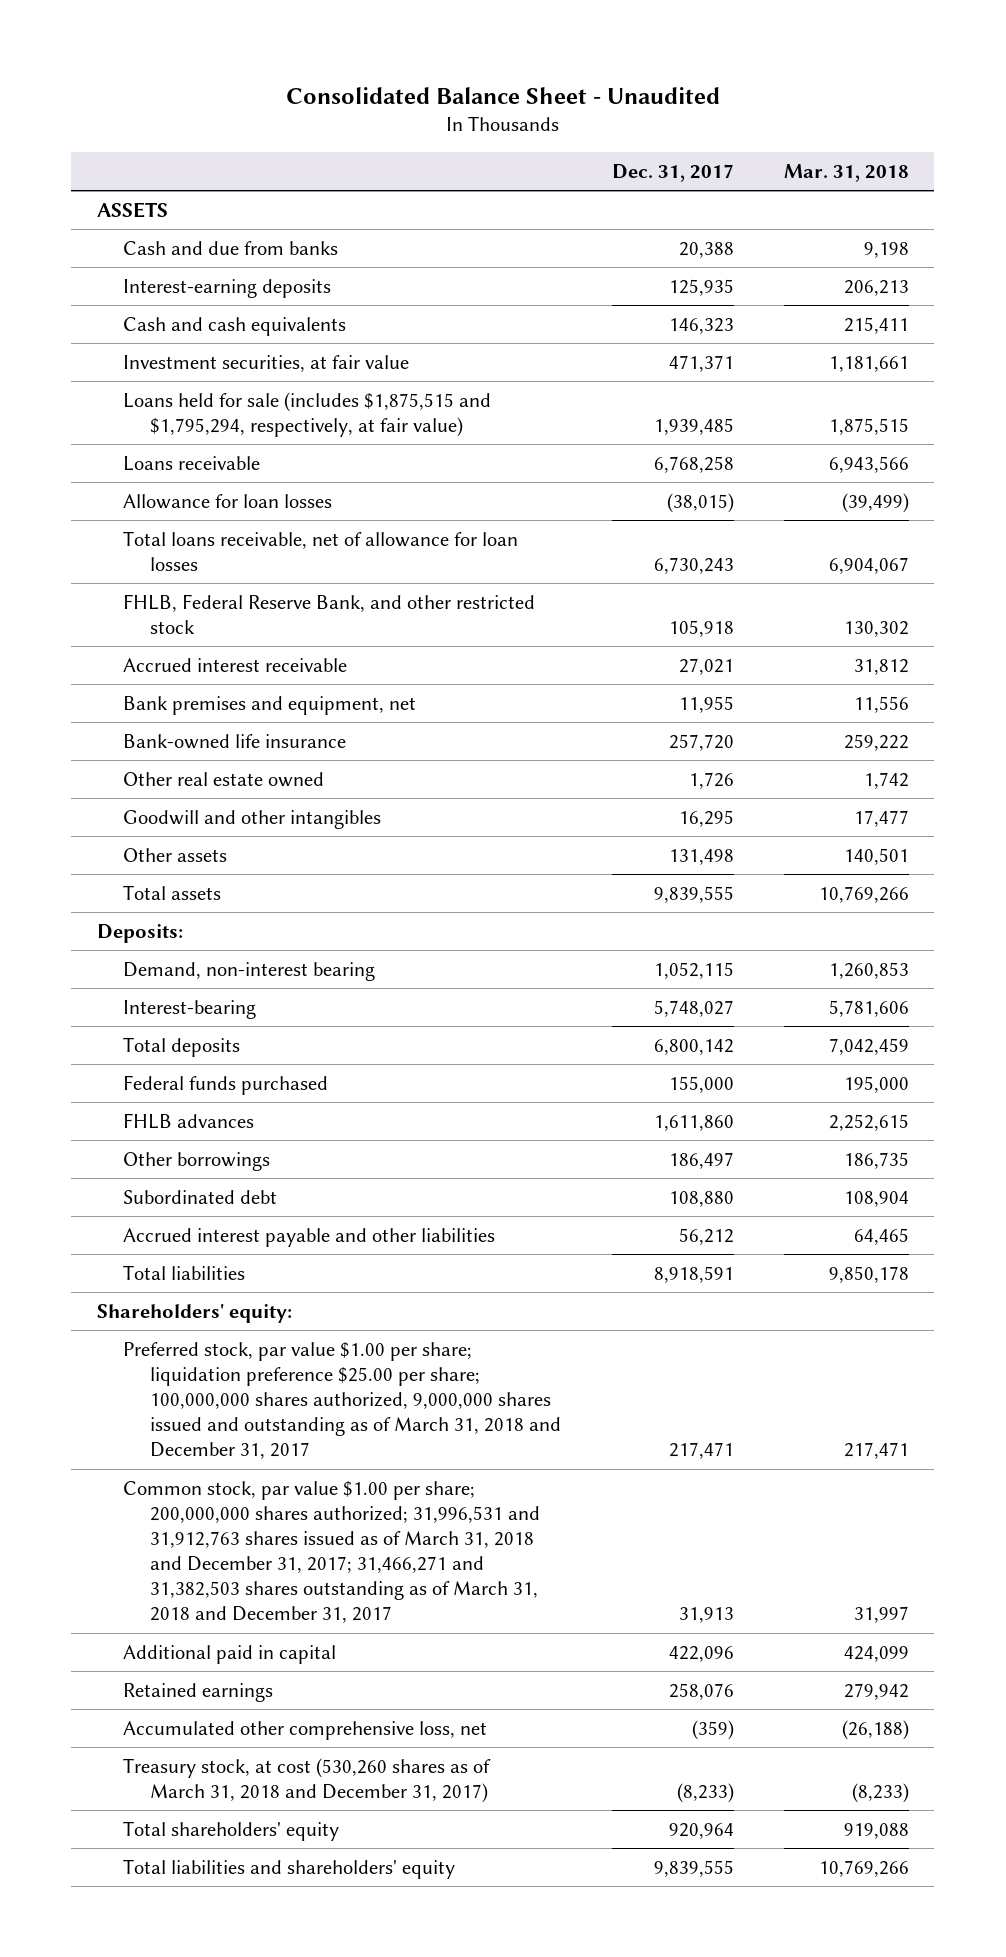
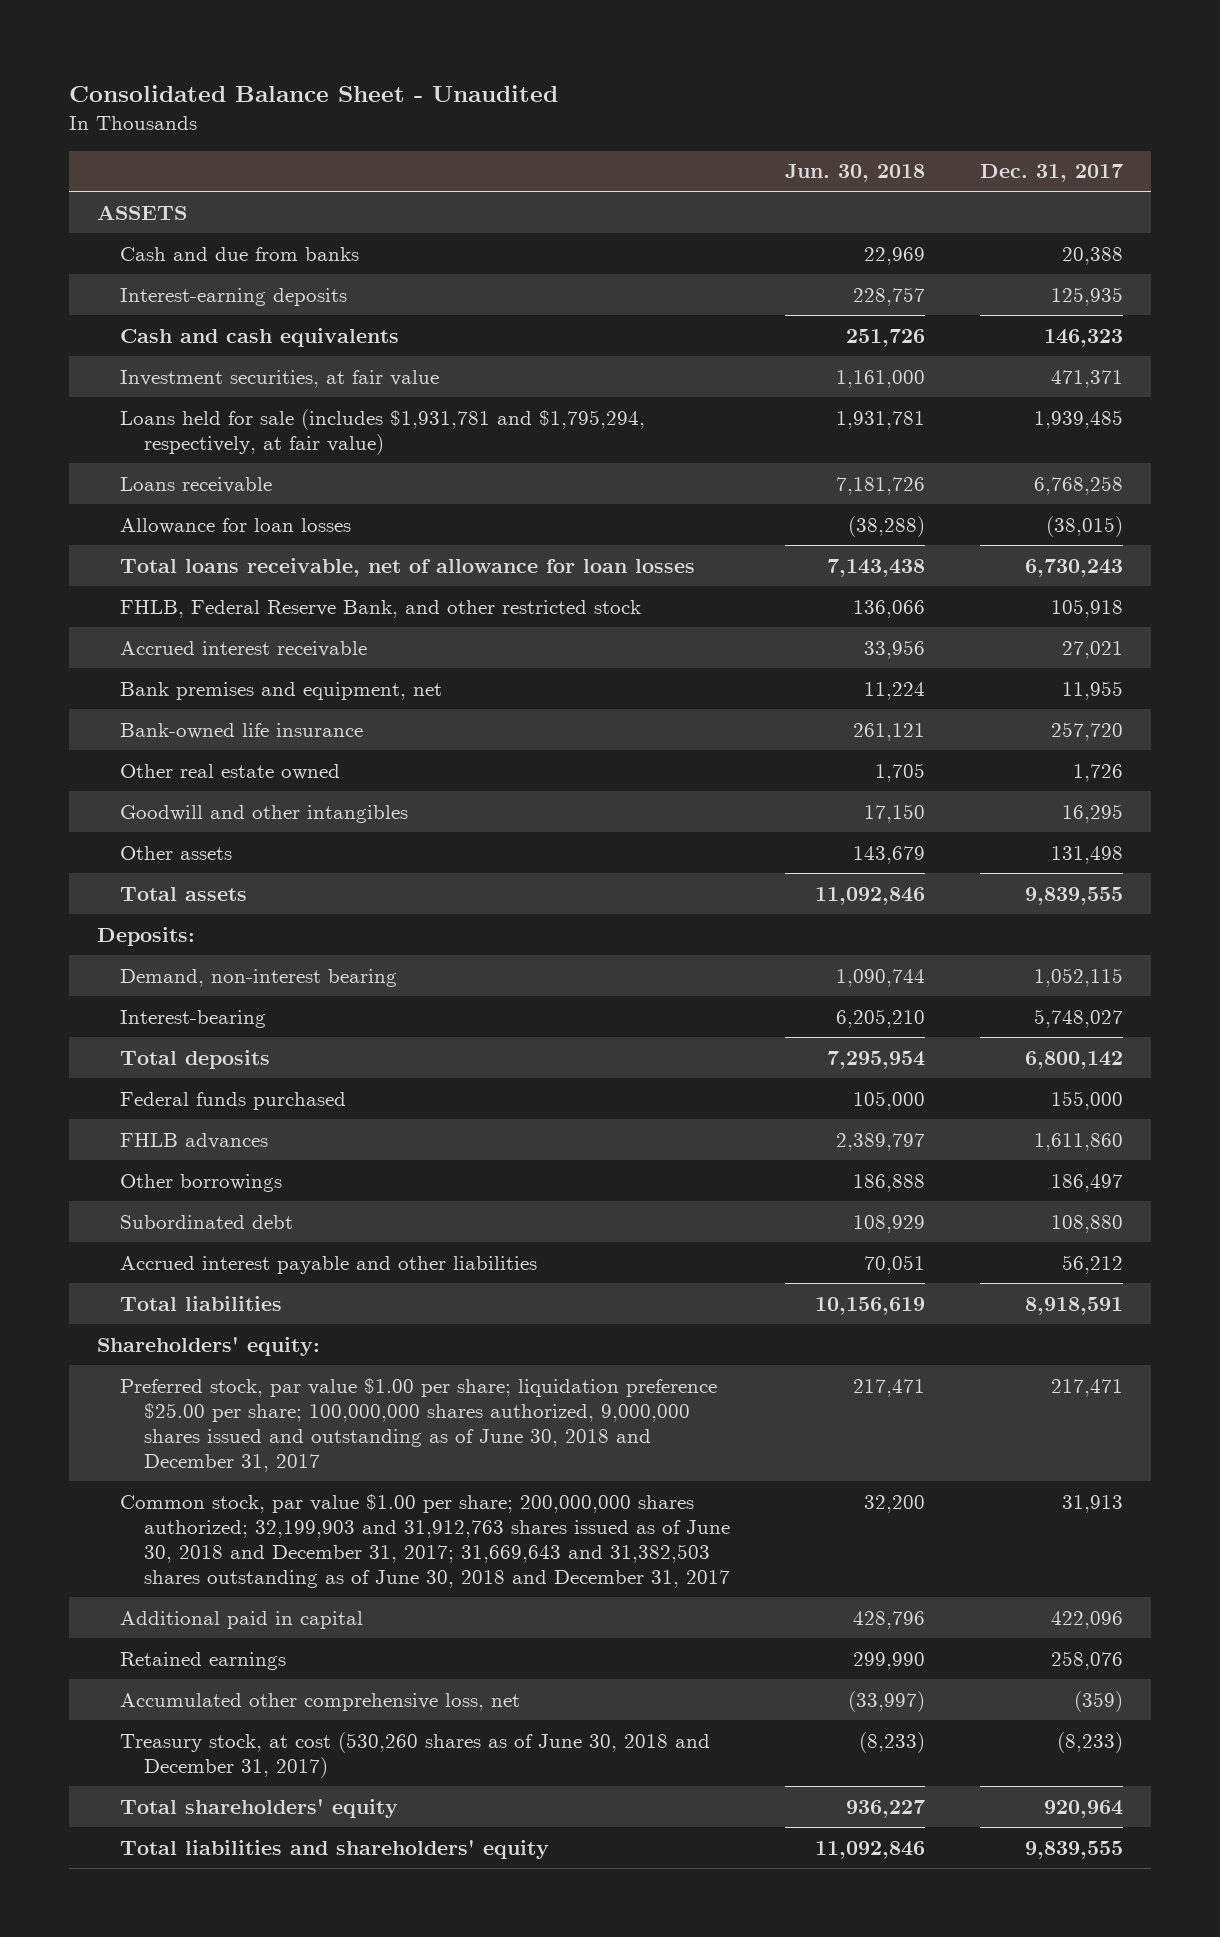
- | Dec. 31, 2017 | Mar. 31, 2018
+ | Jun. 30, 2018 | Dec. 31, 2017
- Loans held for sale (includes $1,875,515 and $1,795,294, respectively, at fair value) | 1,939,485 | 1,875,515
+ Loans held for sale (includes $1,931,781 and $1,795,294, respectively, at fair value) | 1,931,781 | 1,939,485
- Preferred stock, par value $1.00 per share; liquidation preference $25.00 per share; 100,000,000 shares authorized, 9,000,000 shares issued and outstanding as of March 31, 2018 and December 31, 2017 | 217,471 | 217,471
- Common stock, par value $1.00 per share; 200,000,000 shares authorized; 31,996,531 and 31,912,763 shares issued as of March 31, 2018 and December 31, 2017; 31,466,271 and 31,382,503 shares outstanding as of March 31, 2018 and December 31, 2017 | 31,913 | 31,997
+ Preferred stock, par value $1.00 per share; liquidation preference $25.00 per share; 100,000,000 shares authorized, 9,000,000 shares issued and outstanding as of June 30, 2018 and December 31, 2017 | 217,471 | 217,471
+ Common stock, par value $1.00 per share; 200,000,000 shares authorized; 32,199,903 and 31,912,763 shares issued as of June 30, 2018 and December 31, 2017; 31,669,643 and 31,382,503 shares outstanding as of June 30, 2018 and December 31, 2017 | 32,200 | 31,913
- Treasury stock, at cost (530,260 shares as of March 31, 2018 and December 31, 2017) | (8,233) | (8,233)
+ Treasury stock, at cost (530,260 shares as of June 30, 2018 and December 31, 2017) | (8,233) | (8,233)

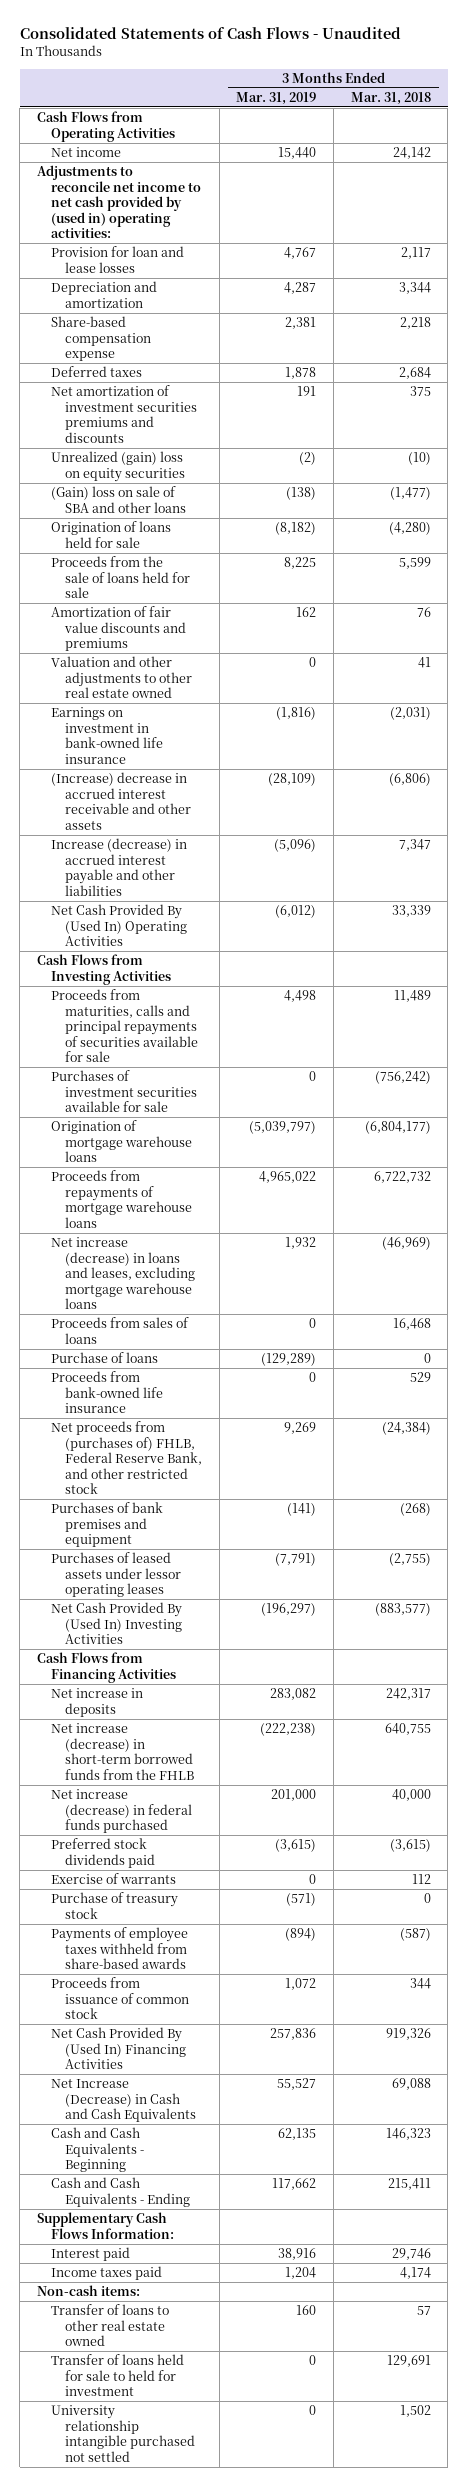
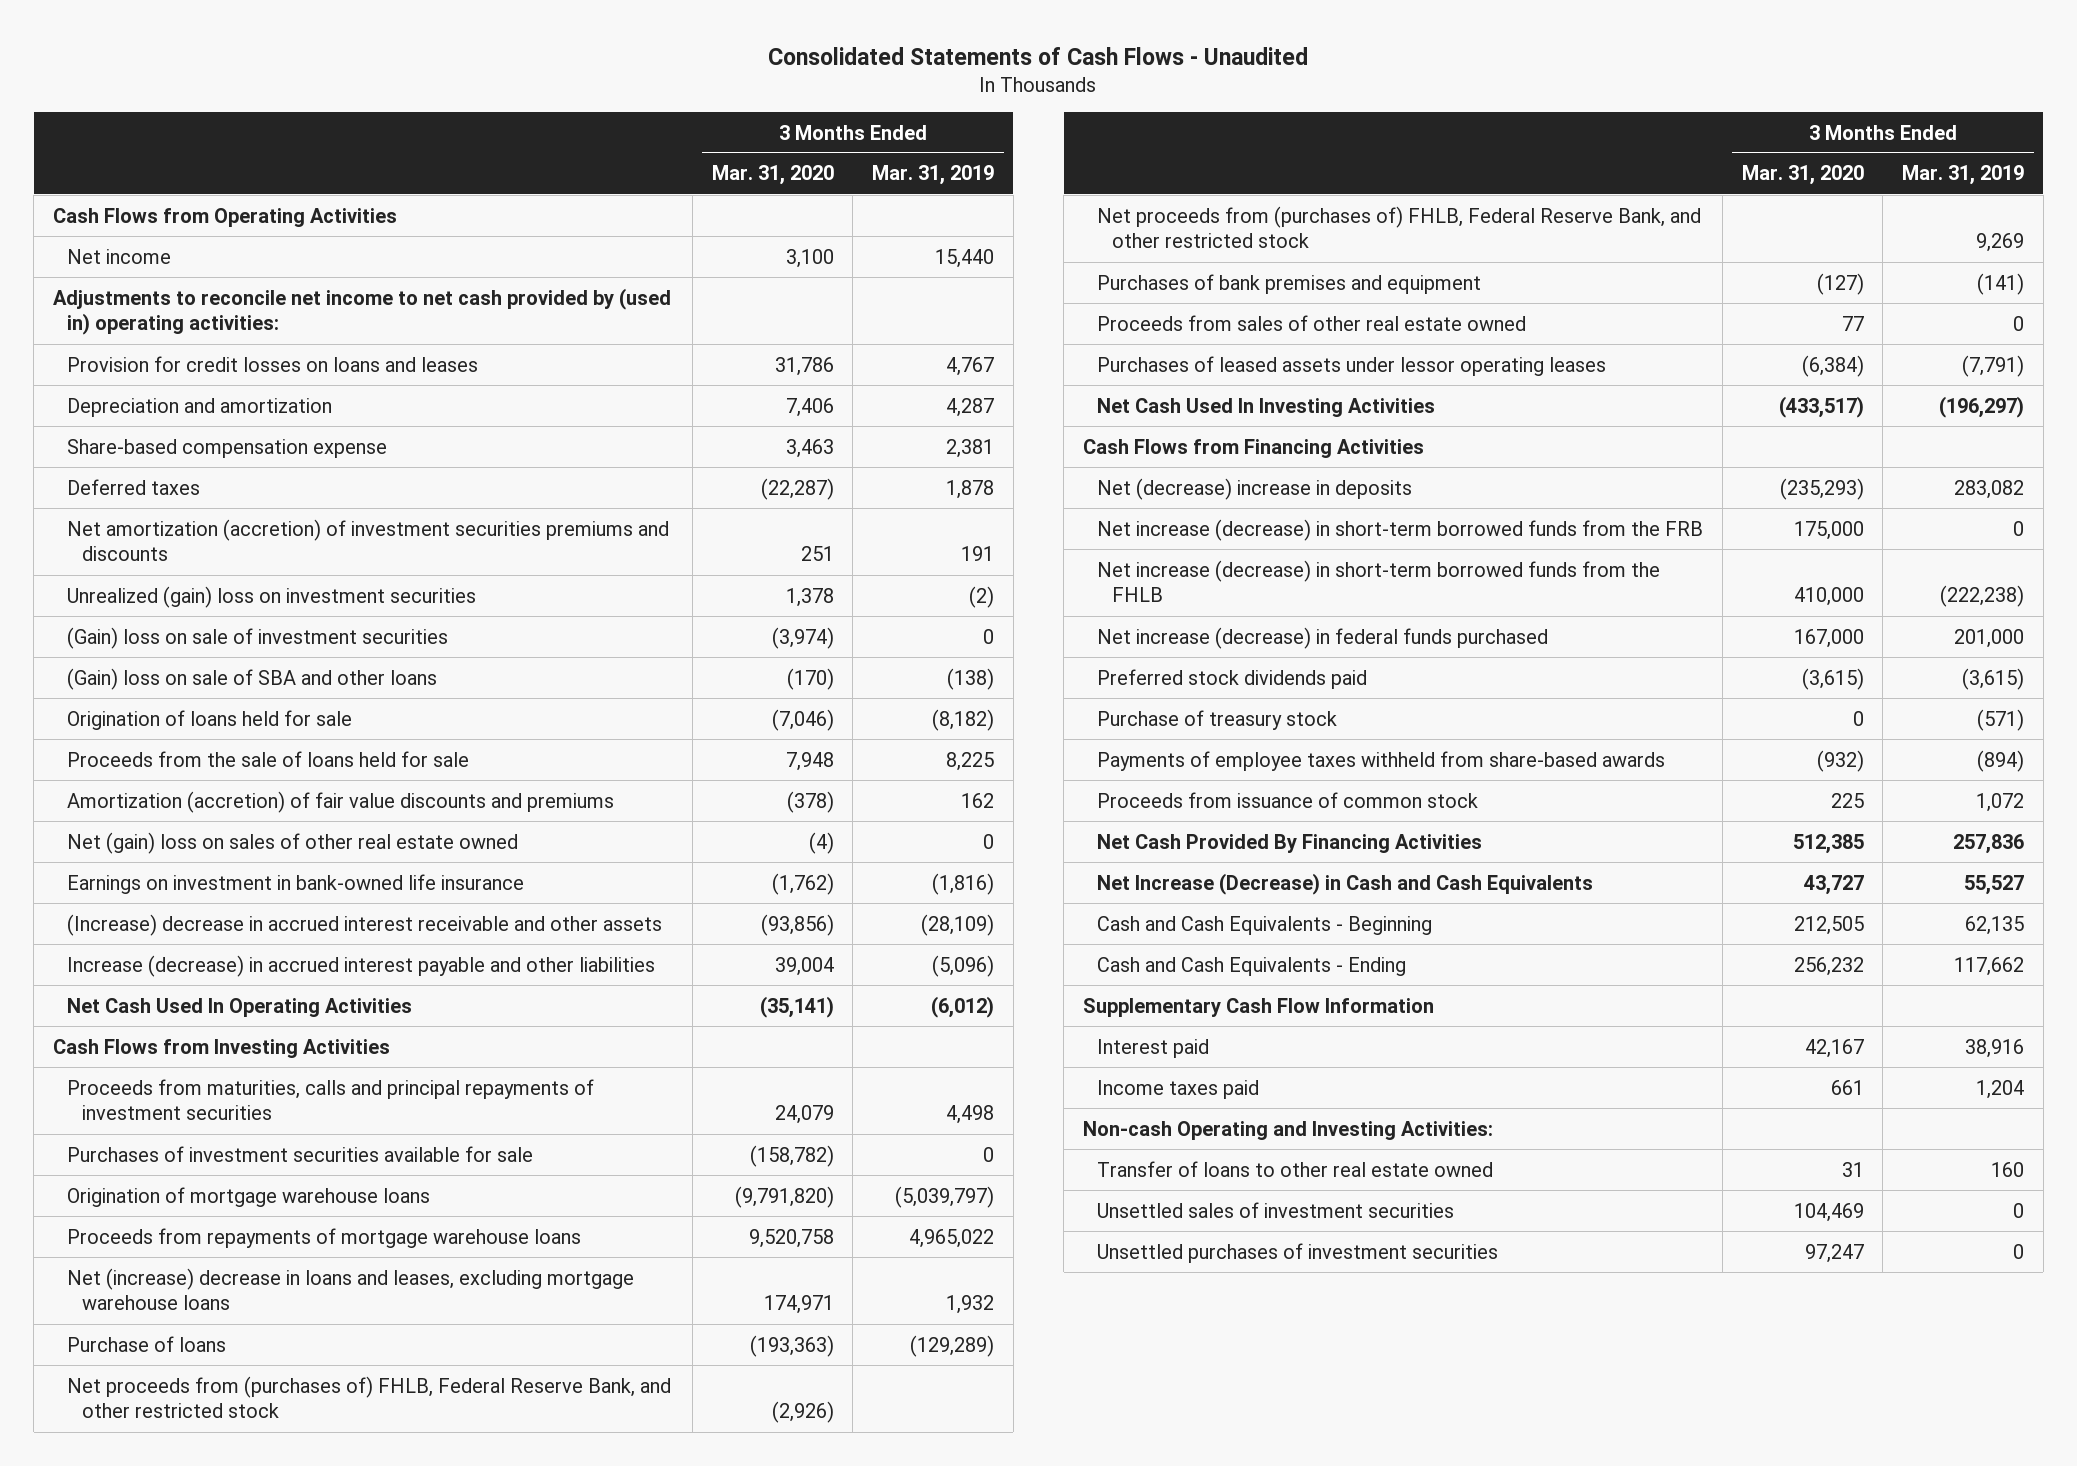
- | 3 Months Ended Mar. 31, 2019 | 3 Months Ended Mar. 31, 2018
+ | 3 Months Ended Mar. 31, 2020 | 3 Months Ended Mar. 31, 2019
- Provision for loan and lease losses | 4,767 | 2,117
+ Provision for credit losses on loans and leases | 31,786 | 4,767
- Net amortization of investment securities premiums and discounts | 191 | 375
- Unrealized (gain) loss on equity securities | (2) | (10)
+ Net amortization (accretion) of investment securities premiums and discounts | 251 | 191
+ Unrealized (gain) loss on investment securities | 1,378 | (2)
+ (Gain) loss on sale of investment securities | (3,974) | 0
- Amortization of fair value discounts and premiums | 162 | 76
- Valuation and other adjustments to other real estate owned | 0 | 41
+ Amortization (accretion) of fair value discounts and premiums | (378) | 162
+ Net (gain) loss on sales of other real estate owned | (4) | 0
- Net Cash Provided By (Used In) Operating Activities | (6,012) | 33,339
+ Net Cash Used In Operating Activities | (35,141) | (6,012)
- Proceeds from maturities, calls and principal repayments of securities available for sale | 4,498 | 11,489
+ Proceeds from maturities, calls and principal repayments of investment securities | 24,079 | 4,498
- Net increase (decrease) in loans and leases, excluding mortgage warehouse loans | 1,932 | (46,969)
- Proceeds from sales of loans | 0 | 16,468
+ Net (increase) decrease in loans and leases, excluding mortgage warehouse loans | 174,971 | 1,932
- Proceeds from bank-owned life insurance | 0 | 529
+ Net proceeds from (purchases of) FHLB, Federal Reserve Bank, and other restricted stock | (2,926) |
+ Proceeds from sales of other real estate owned | 77 | 0
- Net Cash Provided By (Used In) Investing Activities | (196,297) | (883,577)
+ Net Cash Used In Investing Activities | (433,517) | (196,297)
- Net increase in deposits | 283,082 | 242,317
+ Net (decrease) increase in deposits | (235,293) | 283,082
+ Net increase (decrease) in short-term borrowed funds from the FRB | 175,000 | 0
- Exercise of warrants | 0 | 112
- Net Cash Provided By (Used In) Financing Activities | 257,836 | 919,326
+ Net Cash Provided By Financing Activities | 512,385 | 257,836
- Supplementary Cash Flows Information:
+ Supplementary Cash Flow Information
- Non-cash items:
+ Non-cash Operating and Investing Activities:
- Transfer of loans held for sale to held for investment | 0 | 129,691
- University relationship intangible purchased not settled | 0 | 1,502
+ Unsettled sales of investment securities | 104,469 | 0
+ Unsettled purchases of investment securities | 97,247 | 0

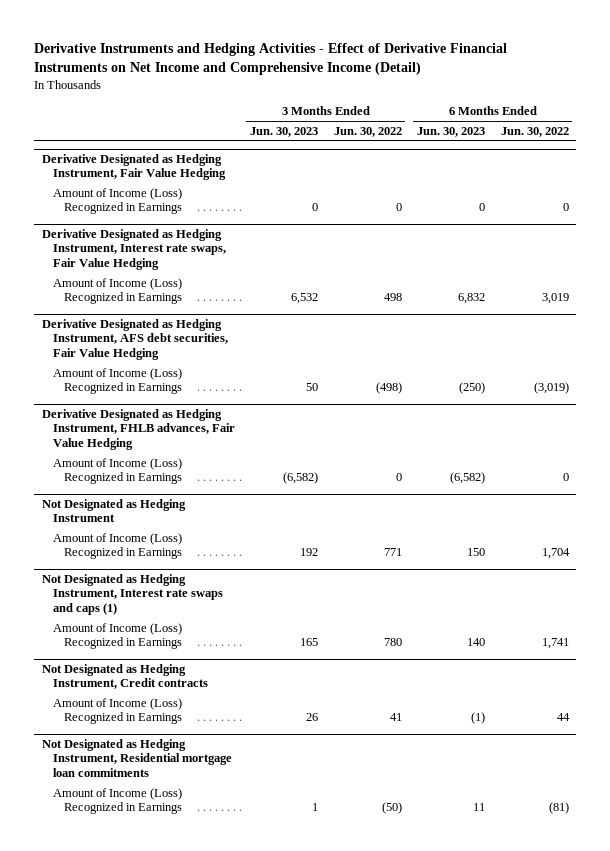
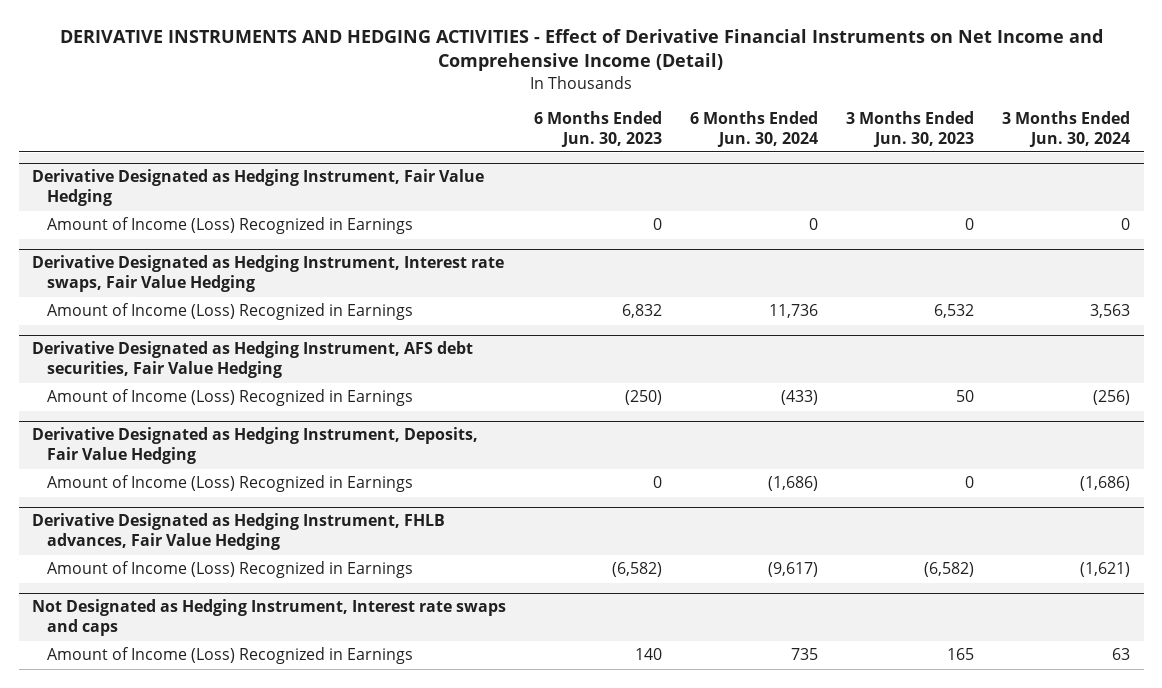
- Derivative Instruments and Hedging Activities - Effect of Derivative Financial Instruments on Net Income and Comprehensive Income (Detail)
+ DERIVATIVE INSTRUMENTS AND HEDGING ACTIVITIES - Effect of Derivative Financial Instruments on Net Income and Comprehensive Income (Detail)
- | 3 Months Ended Jun. 30, 2023 | 3 Months Ended Jun. 30, 2022 | 6 Months Ended Jun. 30, 2023 | 6 Months Ended Jun. 30, 2022
+ | 6 Months Ended Jun. 30, 2023 | 6 Months Ended Jun. 30, 2024 | 3 Months Ended Jun. 30, 2023 | 3 Months Ended Jun. 30, 2024
+ Derivative Designated as Hedging Instrument, Deposits, Fair Value Hedging
+ Amount of Income (Loss) Recognized in Earnings | 0 | (1,686) | 0 | (1,686)
- Not Designated as Hedging Instrument
- Amount of Income (Loss) Recognized in Earnings | 192 | 771 | 150 | 1,704
- Not Designated as Hedging Instrument, Interest rate swaps and caps (1)
+ Not Designated as Hedging Instrument, Interest rate swaps and caps
- Not Designated as Hedging Instrument, Credit contracts
- Amount of Income (Loss) Recognized in Earnings | 26 | 41 | (1) | 44
- Not Designated as Hedging Instrument, Residential mortgage loan commitments
- Amount of Income (Loss) Recognized in Earnings | 1 | (50) | 11 | (81)

